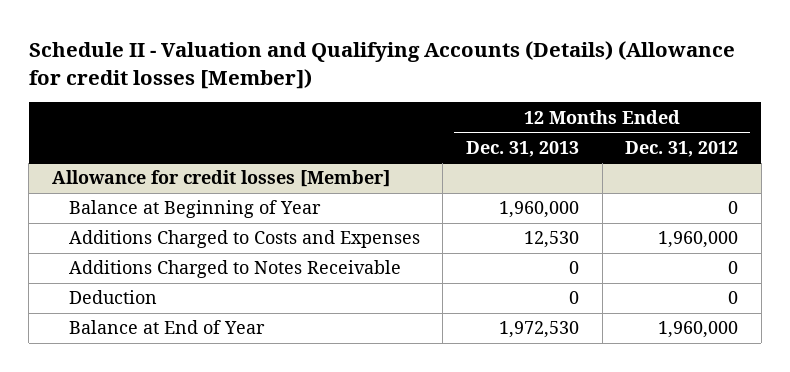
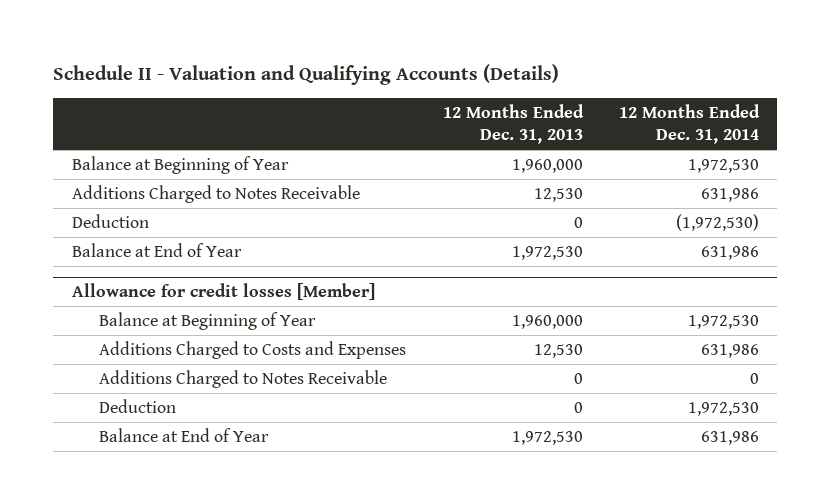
- Schedule II - Valuation and Qualifying Accounts (Details) (Allowance for credit losses [Member])
+ Schedule II - Valuation and Qualifying Accounts (Details)
- | 12 Months Ended Dec. 31, 2013 | 12 Months Ended Dec. 31, 2012
+ | 12 Months Ended Dec. 31, 2013 | 12 Months Ended Dec. 31, 2014
+ Balance at Beginning of Year | 1,960,000 | 1,972,530
+ Additions Charged to Notes Receivable | 12,530 | 631,986
+ Deduction | 0 | (1,972,530)
+ Balance at End of Year | 1,972,530 | 631,986

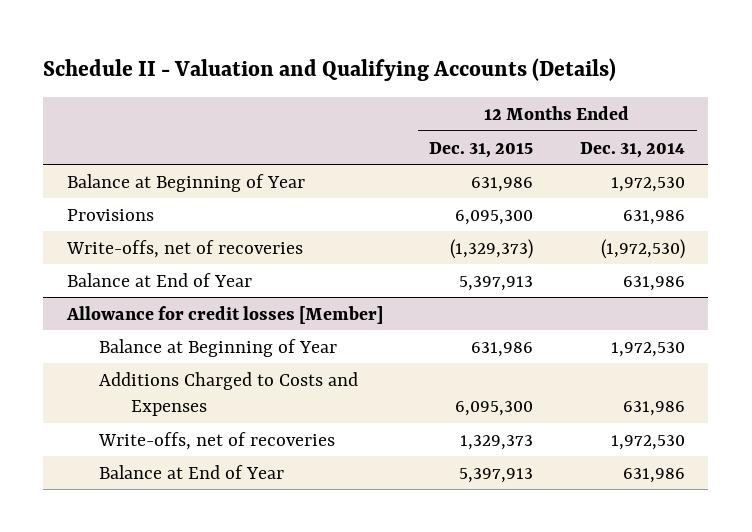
- | 12 Months Ended Dec. 31, 2013 | 12 Months Ended Dec. 31, 2014
+ | 12 Months Ended Dec. 31, 2015 | 12 Months Ended Dec. 31, 2014
- Additions Charged to Notes Receivable | 12,530 | 631,986
- Deduction | 0 | (1,972,530)
+ Provisions | 6,095,300 | 631,986
+ Write-offs, net of recoveries | (1,329,373) | (1,972,530)
@ Allowance for credit losses [Member]
- Additions Charged to Notes Receivable | 0 | 0
- Deduction | 0 | 1,972,530
+ Write-offs, net of recoveries | 1,329,373 | 1,972,530

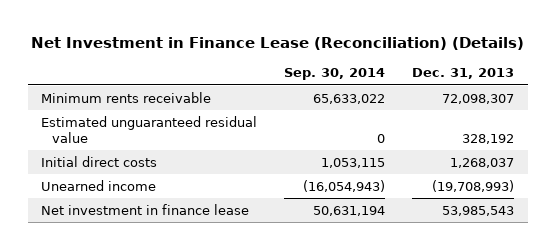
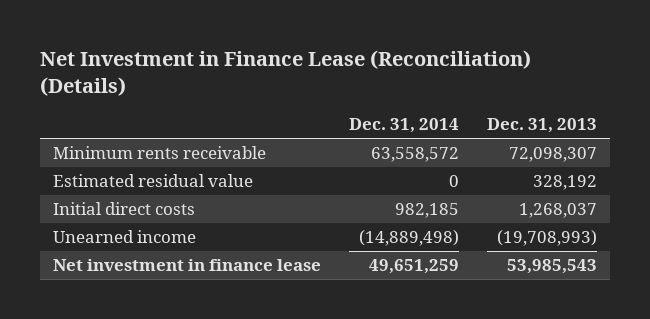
- | Sep. 30, 2014 | Dec. 31, 2013
+ | Dec. 31, 2014 | Dec. 31, 2013
- Estimated unguaranteed residual value | 0 | 328,192
+ Estimated residual value | 0 | 328,192

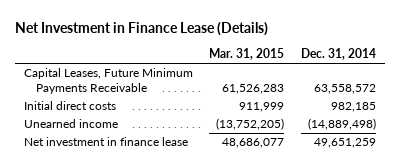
- Net Investment in Finance Lease (Reconciliation) (Details)
+ Net Investment in Finance Lease (Details)
- | Dec. 31, 2014 | Dec. 31, 2013
+ | Mar. 31, 2015 | Dec. 31, 2014
- Minimum rents receivable | 63,558,572 | 72,098,307
- Estimated residual value | 0 | 328,192
+ Capital Leases, Future Minimum Payments Receivable | 61,526,283 | 63,558,572

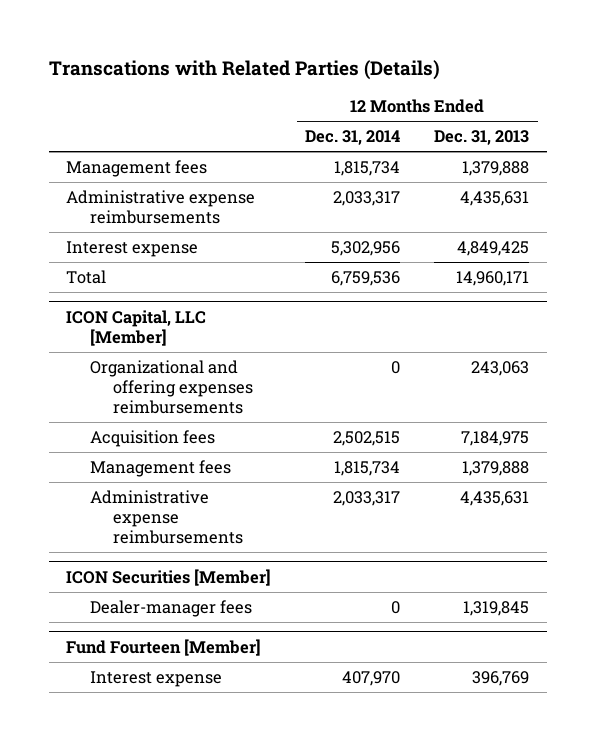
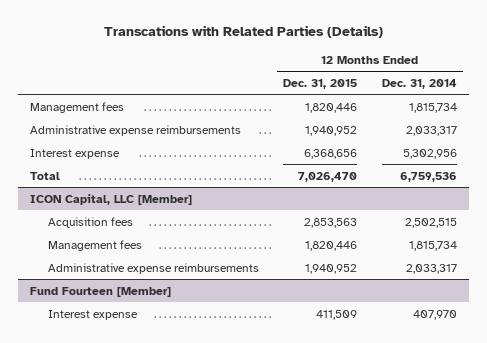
- | 12 Months Ended Dec. 31, 2014 | 12 Months Ended Dec. 31, 2013
+ | 12 Months Ended Dec. 31, 2015 | 12 Months Ended Dec. 31, 2014
@ ICON Capital, LLC [Member]
- Organizational and offering expenses reimbursements | 0 | 243,063
- ICON Securities [Member]
- Dealer-manager fees | 0 | 1,319,845

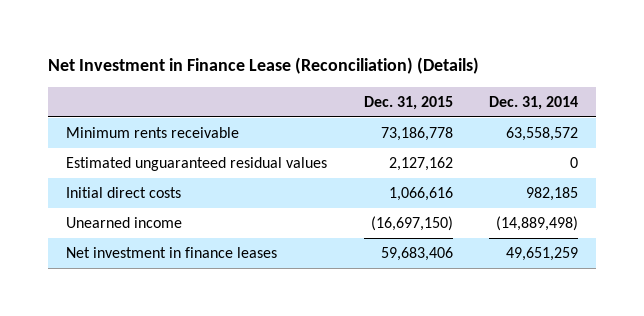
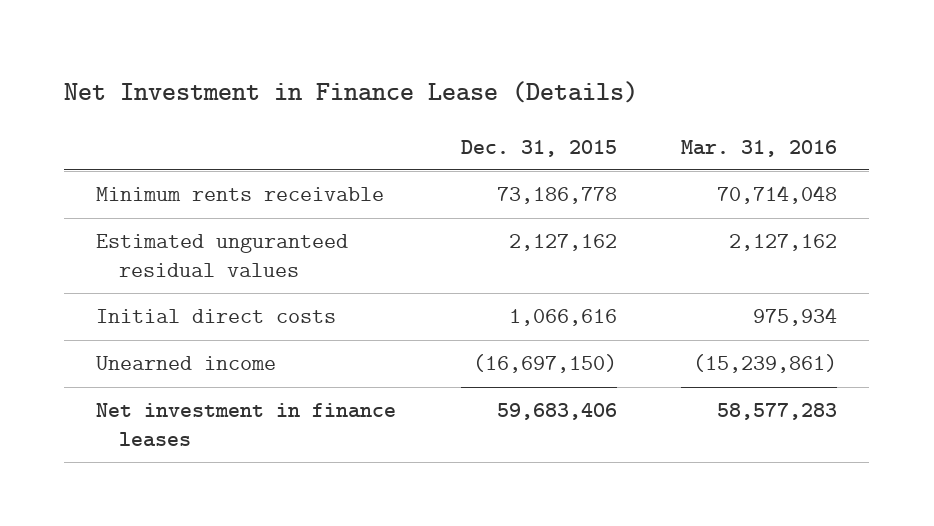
- Net Investment in Finance Lease (Reconciliation) (Details)
+ Net Investment in Finance Lease (Details)
- | Dec. 31, 2015 | Dec. 31, 2014
+ | Dec. 31, 2015 | Mar. 31, 2016
- Estimated unguaranteed residual values | 2,127,162 | 0
+ Estimated unguranteed residual values | 2,127,162 | 2,127,162

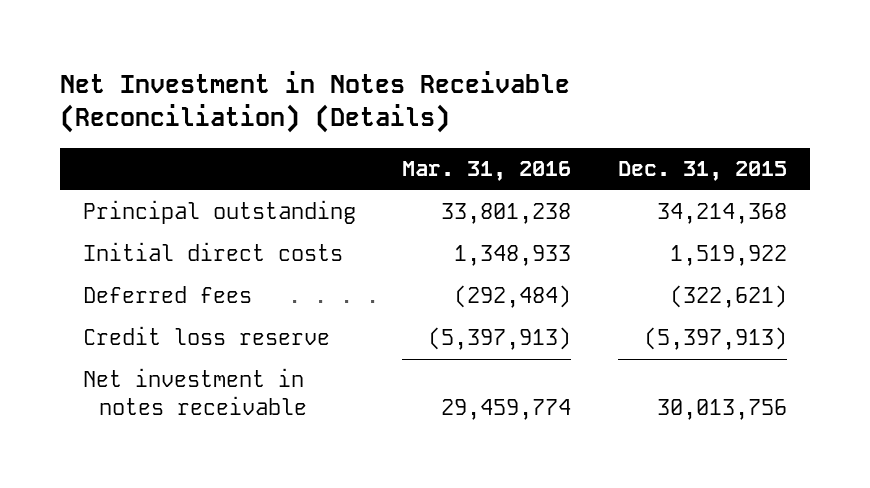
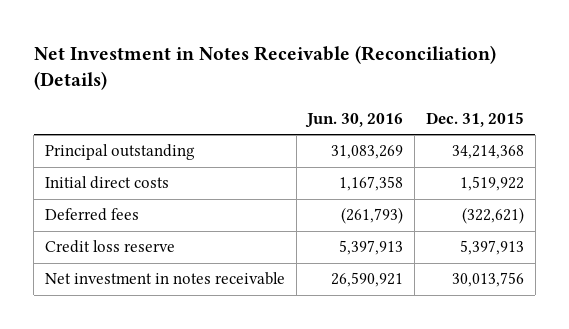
- | Mar. 31, 2016 | Dec. 31, 2015
+ | Jun. 30, 2016 | Dec. 31, 2015
- Credit loss reserve | (5,397,913) | (5,397,913)
+ Credit loss reserve | 5,397,913 | 5,397,913

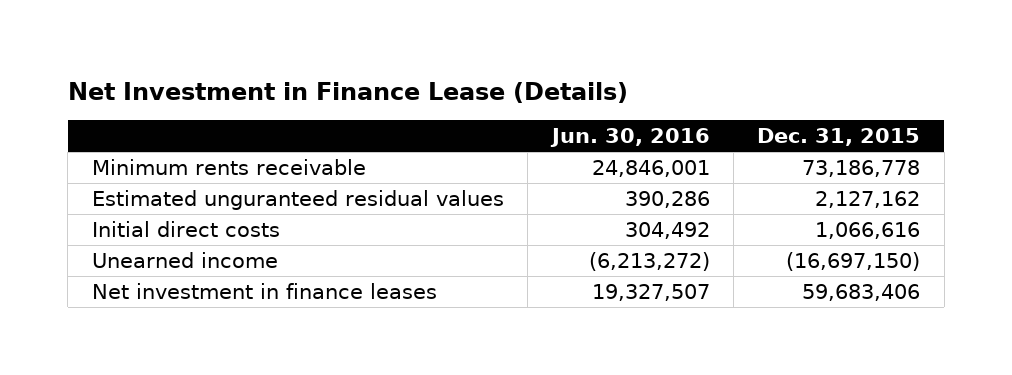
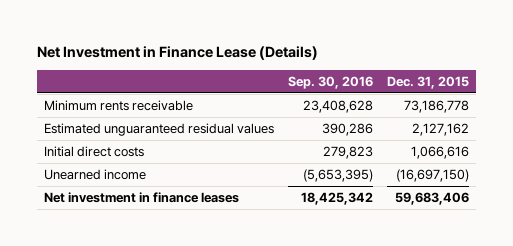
- | Jun. 30, 2016 | Dec. 31, 2015
+ | Sep. 30, 2016 | Dec. 31, 2015
- Estimated unguranteed residual values | 390,286 | 2,127,162
+ Estimated unguaranteed residual values | 390,286 | 2,127,162

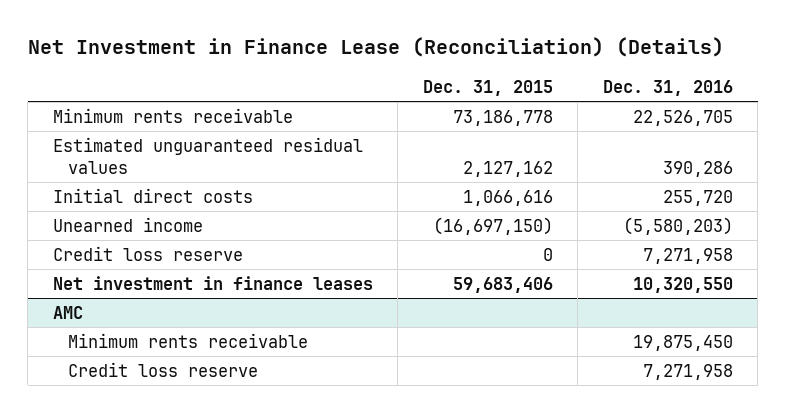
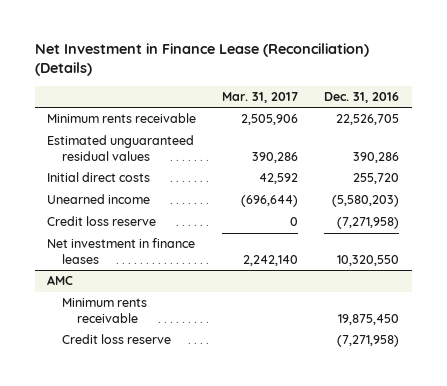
- | Dec. 31, 2015 | Dec. 31, 2016
+ | Mar. 31, 2017 | Dec. 31, 2016
- Credit loss reserve | 0 | 7,271,958
+ Credit loss reserve | 0 | (7,271,958)
@ AMC
- Credit loss reserve | | 7,271,958
+ Credit loss reserve | | (7,271,958)

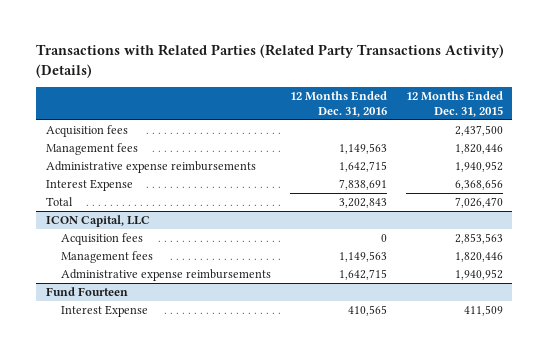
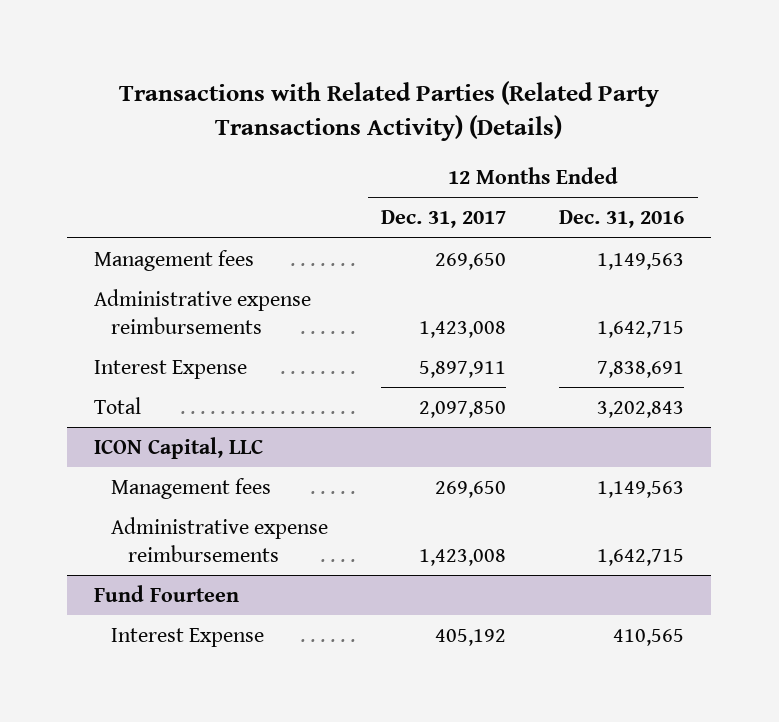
- | 12 Months Ended Dec. 31, 2016 | 12 Months Ended Dec. 31, 2015
+ | 12 Months Ended Dec. 31, 2017 | 12 Months Ended Dec. 31, 2016
- Acquisition fees | | 2,437,500
@ ICON Capital, LLC
- Acquisition fees | 0 | 2,853,563

